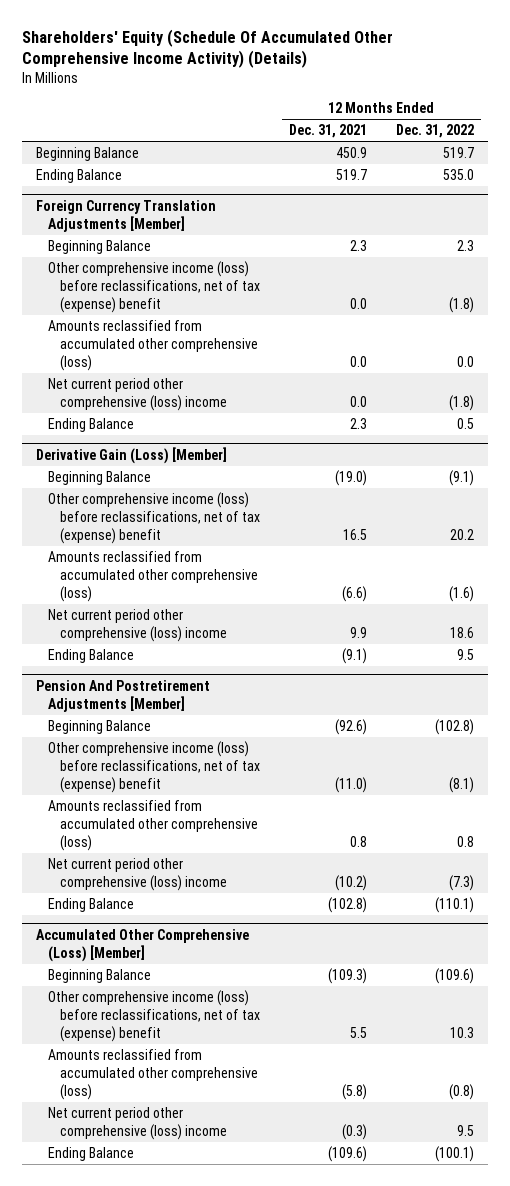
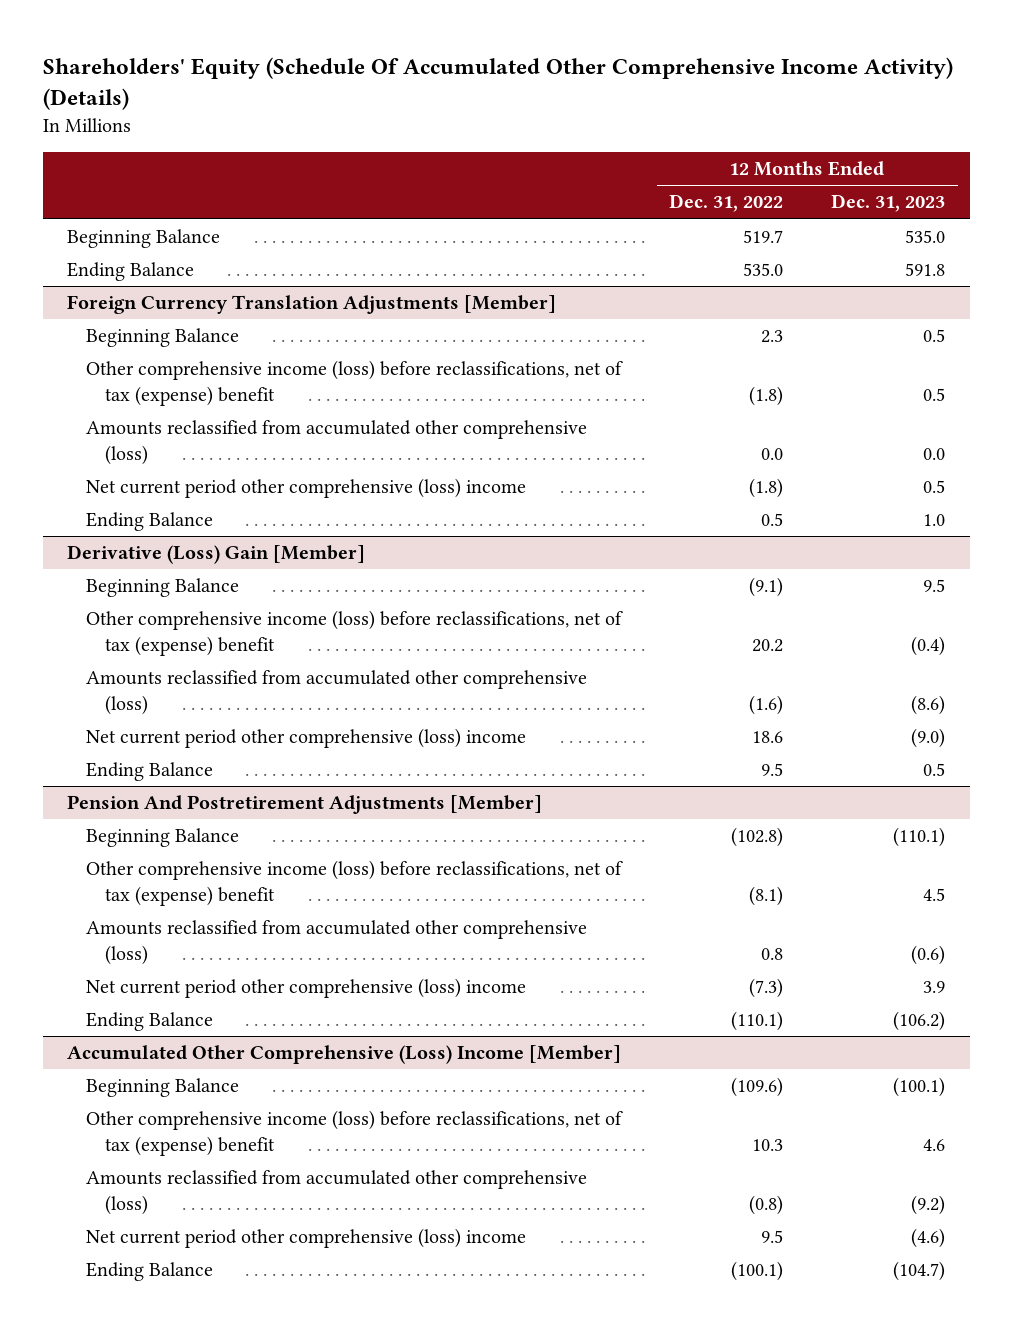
- | 12 Months Ended Dec. 31, 2021 | 12 Months Ended Dec. 31, 2022
+ | 12 Months Ended Dec. 31, 2022 | 12 Months Ended Dec. 31, 2023
- Derivative Gain (Loss) [Member]
+ Derivative (Loss) Gain [Member]
- Accumulated Other Comprehensive (Loss) [Member]
+ Accumulated Other Comprehensive (Loss) Income [Member]

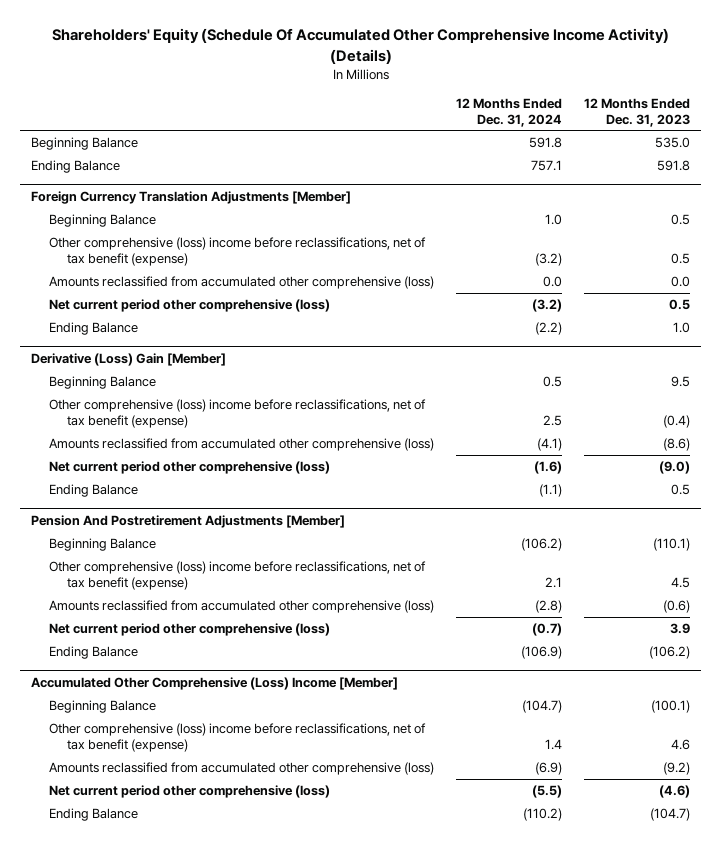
- | 12 Months Ended Dec. 31, 2022 | 12 Months Ended Dec. 31, 2023
+ | 12 Months Ended Dec. 31, 2024 | 12 Months Ended Dec. 31, 2023
@ Foreign Currency Translation Adjustments [Member]
- Other comprehensive income (loss) before reclassifications, net of tax (expense) benefit | (1.8) | 0.5
+ Other comprehensive (loss) income before reclassifications, net of tax benefit (expense) | (3.2) | 0.5
- Net current period other comprehensive (loss) income | (1.8) | 0.5
+ Net current period other comprehensive (loss) | (3.2) | 0.5
@ Derivative (Loss) Gain [Member]
- Other comprehensive income (loss) before reclassifications, net of tax (expense) benefit | 20.2 | (0.4)
+ Other comprehensive (loss) income before reclassifications, net of tax benefit (expense) | 2.5 | (0.4)
- Net current period other comprehensive (loss) income | 18.6 | (9.0)
+ Net current period other comprehensive (loss) | (1.6) | (9.0)
@ Pension And Postretirement Adjustments [Member]
- Other comprehensive income (loss) before reclassifications, net of tax (expense) benefit | (8.1) | 4.5
+ Other comprehensive (loss) income before reclassifications, net of tax benefit (expense) | 2.1 | 4.5
- Net current period other comprehensive (loss) income | (7.3) | 3.9
+ Net current period other comprehensive (loss) | (0.7) | 3.9
@ Accumulated Other Comprehensive (Loss) Income [Member]
- Other comprehensive income (loss) before reclassifications, net of tax (expense) benefit | 10.3 | 4.6
+ Other comprehensive (loss) income before reclassifications, net of tax benefit (expense) | 1.4 | 4.6
- Net current period other comprehensive (loss) income | 9.5 | (4.6)
+ Net current period other comprehensive (loss) | (5.5) | (4.6)

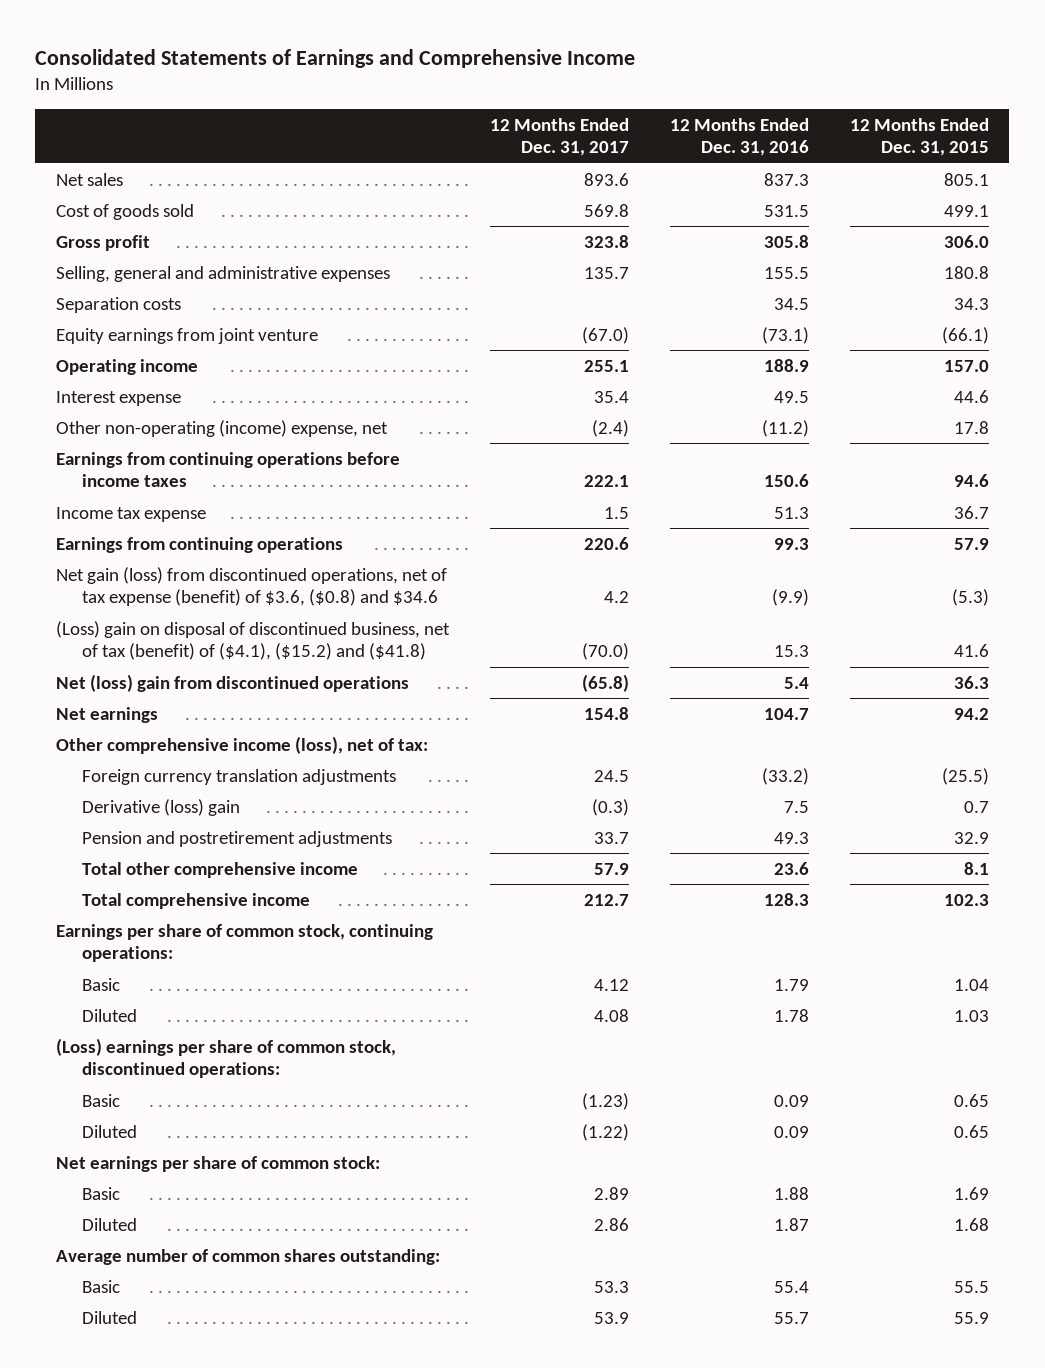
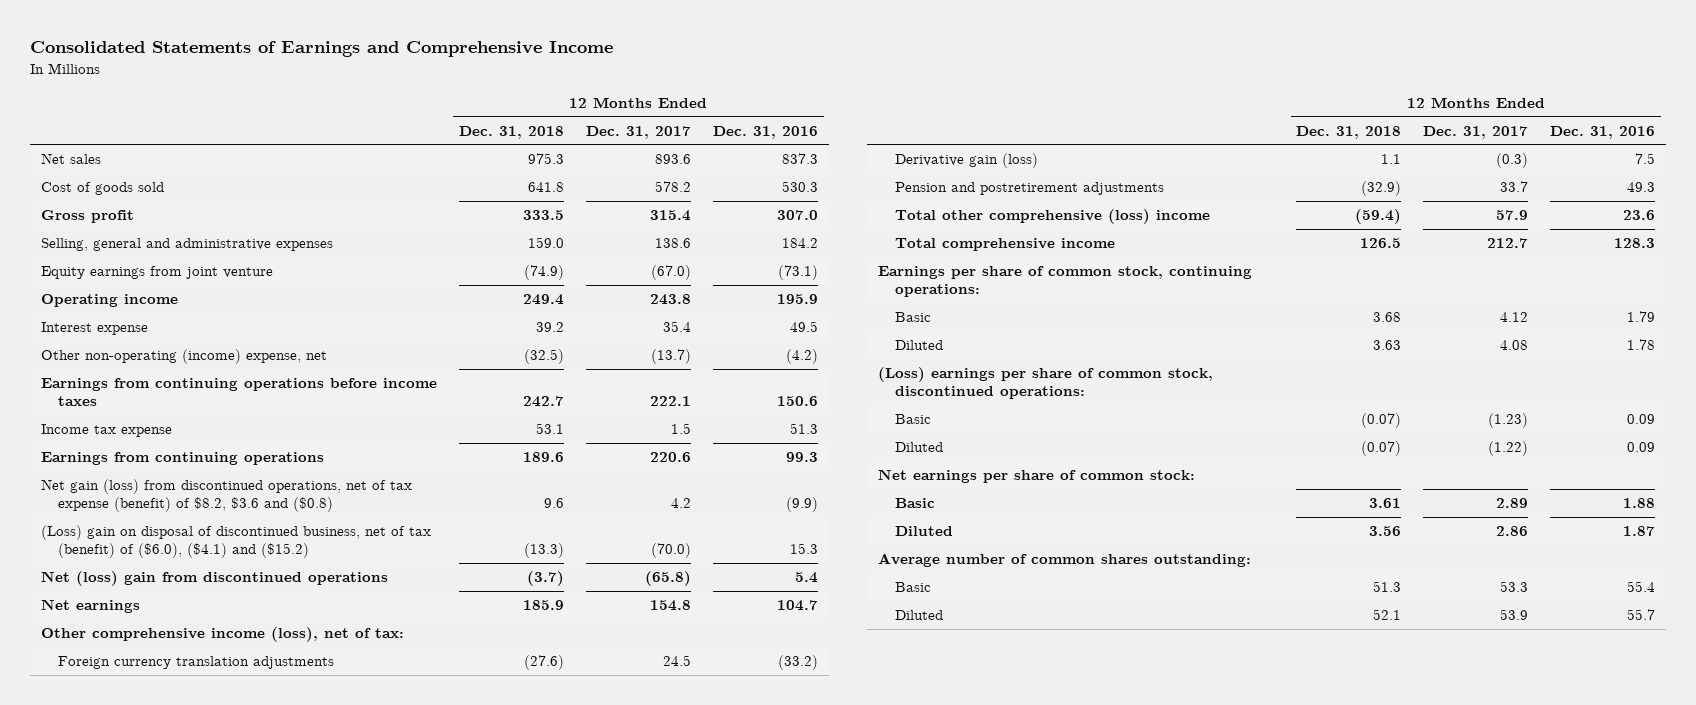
- | 12 Months Ended Dec. 31, 2017 | 12 Months Ended Dec. 31, 2016 | 12 Months Ended Dec. 31, 2015
+ | 12 Months Ended Dec. 31, 2018 | 12 Months Ended Dec. 31, 2017 | 12 Months Ended Dec. 31, 2016
- Cost of goods sold | 569.8 | 531.5 | 499.1
- Gross profit | 323.8 | 305.8 | 306.0
- Selling, general and administrative expenses | 135.7 | 155.5 | 180.8
- Separation costs | | 34.5 | 34.3
+ Cost of goods sold | 641.8 | 578.2 | 530.3
+ Gross profit | 333.5 | 315.4 | 307.0
+ Selling, general and administrative expenses | 159.0 | 138.6 | 184.2
- Operating income | 255.1 | 188.9 | 157.0
+ Operating income | 249.4 | 243.8 | 195.9
- Other non-operating (income) expense, net | (2.4) | (11.2) | 17.8
+ Other non-operating (income) expense, net | (32.5) | (13.7) | (4.2)
- Net gain (loss) from discontinued operations, net of tax expense (benefit) of $3.6, ($0.8) and $34.6 | 4.2 | (9.9) | (5.3)
- (Loss) gain on disposal of discontinued business, net of tax (benefit) of ($4.1), ($15.2) and ($41.8) | (70.0) | 15.3 | 41.6
+ Net gain (loss) from discontinued operations, net of tax expense (benefit) of $8.2, $3.6 and ($0.8) | 9.6 | 4.2 | (9.9)
+ (Loss) gain on disposal of discontinued business, net of tax (benefit) of ($6.0), ($4.1) and ($15.2) | (13.3) | (70.0) | 15.3
- Derivative (loss) gain | (0.3) | 7.5 | 0.7
+ Derivative gain (loss) | 1.1 | (0.3) | 7.5
- Total other comprehensive income | 57.9 | 23.6 | 8.1
+ Total other comprehensive (loss) income | (59.4) | 57.9 | 23.6

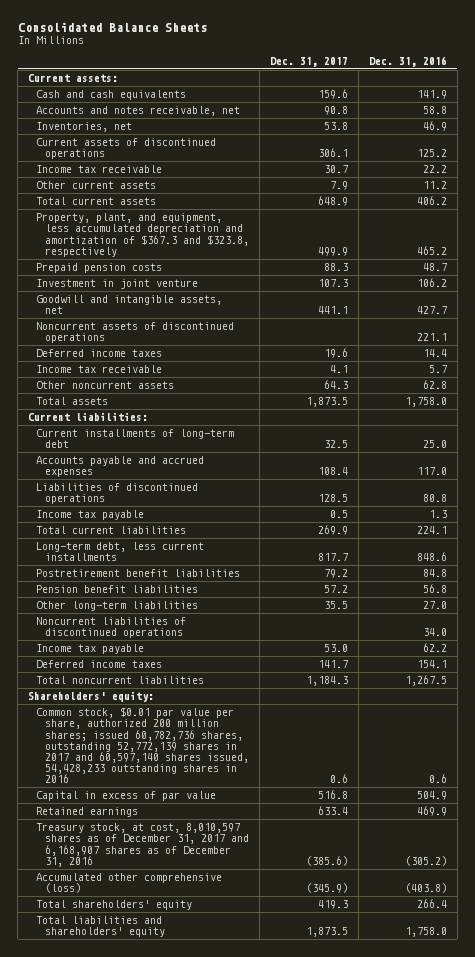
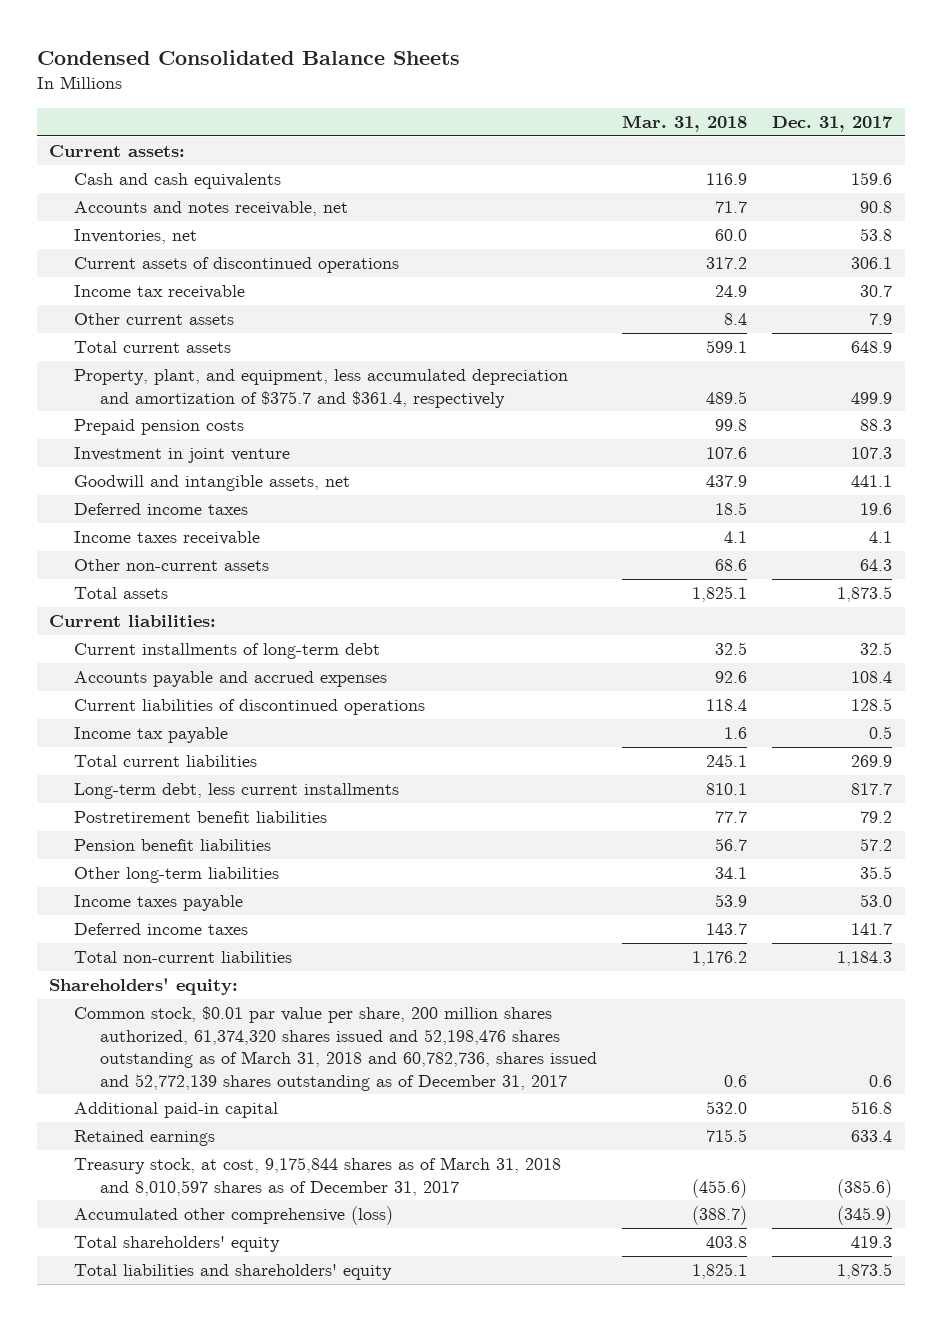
- Consolidated Balance Sheets
+ Condensed Consolidated Balance Sheets
- | Dec. 31, 2017 | Dec. 31, 2016
+ | Mar. 31, 2018 | Dec. 31, 2017
- Property, plant, and equipment, less accumulated depreciation and amortization of $367.3 and $323.8, respectively | 499.9 | 465.2
+ Property, plant, and equipment, less accumulated depreciation and amortization of $375.7 and $361.4, respectively | 489.5 | 499.9
- Noncurrent assets of discontinued operations | | 221.1
- Income tax receivable | 4.1 | 5.7
- Other noncurrent assets | 64.3 | 62.8
+ Income taxes receivable | 4.1 | 4.1
+ Other non-current assets | 68.6 | 64.3
- Liabilities of discontinued operations | 128.5 | 80.8
+ Current liabilities of discontinued operations | 118.4 | 128.5
- Noncurrent liabilities of discontinued operations | | 34.0
- Income tax payable | 53.0 | 62.2
+ Income taxes payable | 53.9 | 53.0
- Total noncurrent liabilities | 1,184.3 | 1,267.5
+ Total non-current liabilities | 1,176.2 | 1,184.3
- Common stock, $0.01 par value per share, authorized 200 million shares; issued 60,782,736 shares, outstanding 52,772,139 shares in 2017 and 60,597,140 shares issued, 54,428,233 outstanding shares in 2016 | 0.6 | 0.6
- Capital in excess of par value | 516.8 | 504.9
+ Common stock, $0.01 par value per share, 200 million shares authorized, 61,374,320 shares issued and 52,198,476 shares outstanding as of March 31, 2018 and 60,782,736, shares issued and 52,772,139 shares outstanding as of December 31, 2017 | 0.6 | 0.6
+ Additional paid-in capital | 532.0 | 516.8
- Treasury stock, at cost, 8,010,597 shares as of December 31, 2017 and 6,168,907 shares as of December 31, 2016 | (385.6) | (305.2)
+ Treasury stock, at cost, 9,175,844 shares as of March 31, 2018 and 8,010,597 shares as of December 31, 2017 | (455.6) | (385.6)

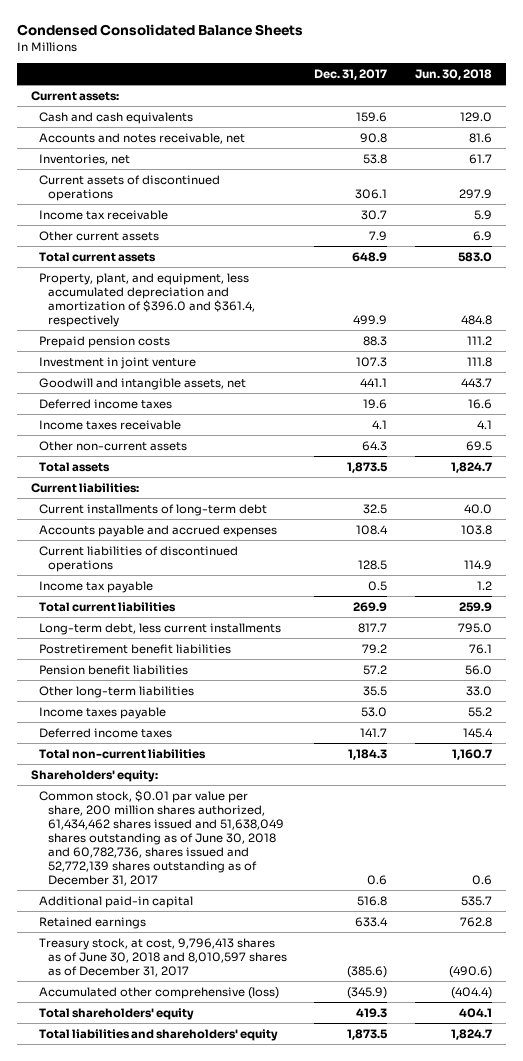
- | Mar. 31, 2018 | Dec. 31, 2017
+ | Dec. 31, 2017 | Jun. 30, 2018
- Property, plant, and equipment, less accumulated depreciation and amortization of $375.7 and $361.4, respectively | 489.5 | 499.9
+ Property, plant, and equipment, less accumulated depreciation and amortization of $396.0 and $361.4, respectively | 499.9 | 484.8
- Common stock, $0.01 par value per share, 200 million shares authorized, 61,374,320 shares issued and 52,198,476 shares outstanding as of March 31, 2018 and 60,782,736, shares issued and 52,772,139 shares outstanding as of December 31, 2017 | 0.6 | 0.6
+ Common stock, $0.01 par value per share, 200 million shares authorized, 61,434,462 shares issued and 51,638,049 shares outstanding as of June 30, 2018 and 60,782,736, shares issued and 52,772,139 shares outstanding as of December 31, 2017 | 0.6 | 0.6
- Treasury stock, at cost, 9,175,844 shares as of March 31, 2018 and 8,010,597 shares as of December 31, 2017 | (455.6) | (385.6)
+ Treasury stock, at cost, 9,796,413 shares as of June 30, 2018 and 8,010,597 shares as of December 31, 2017 | (385.6) | (490.6)

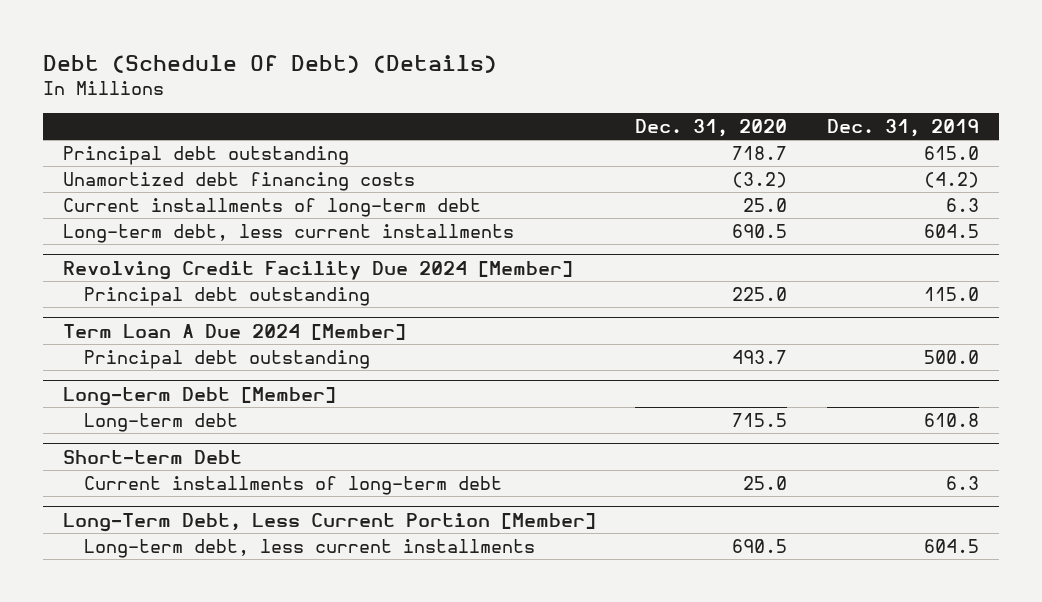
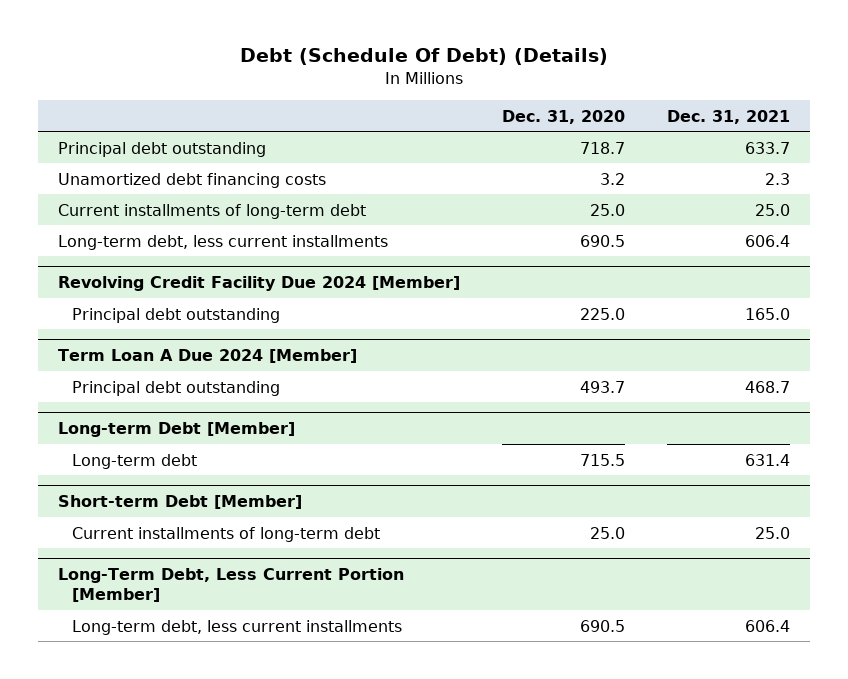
- | Dec. 31, 2020 | Dec. 31, 2019
+ | Dec. 31, 2020 | Dec. 31, 2021
- Unamortized debt financing costs | (3.2) | (4.2)
+ Unamortized debt financing costs | 3.2 | 2.3
- Short-term Debt
+ Short-term Debt [Member]

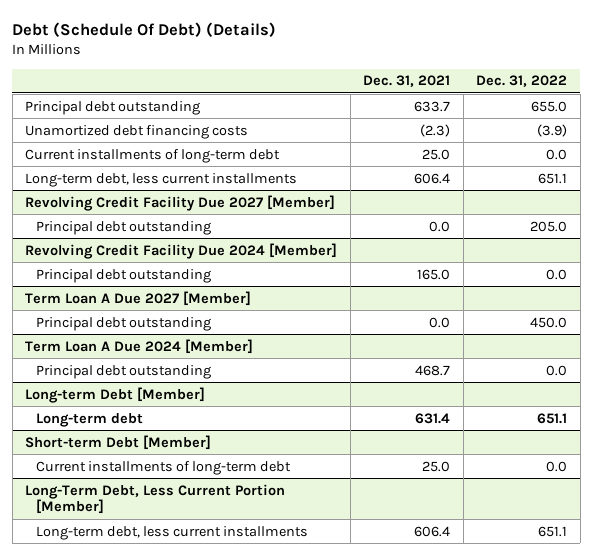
- | Dec. 31, 2020 | Dec. 31, 2021
+ | Dec. 31, 2021 | Dec. 31, 2022
- Unamortized debt financing costs | 3.2 | 2.3
+ Unamortized debt financing costs | (2.3) | (3.9)
+ Revolving Credit Facility Due 2027 [Member]
+ Principal debt outstanding | 0.0 | 205.0
+ Term Loan A Due 2027 [Member]
+ Principal debt outstanding | 0.0 | 450.0

